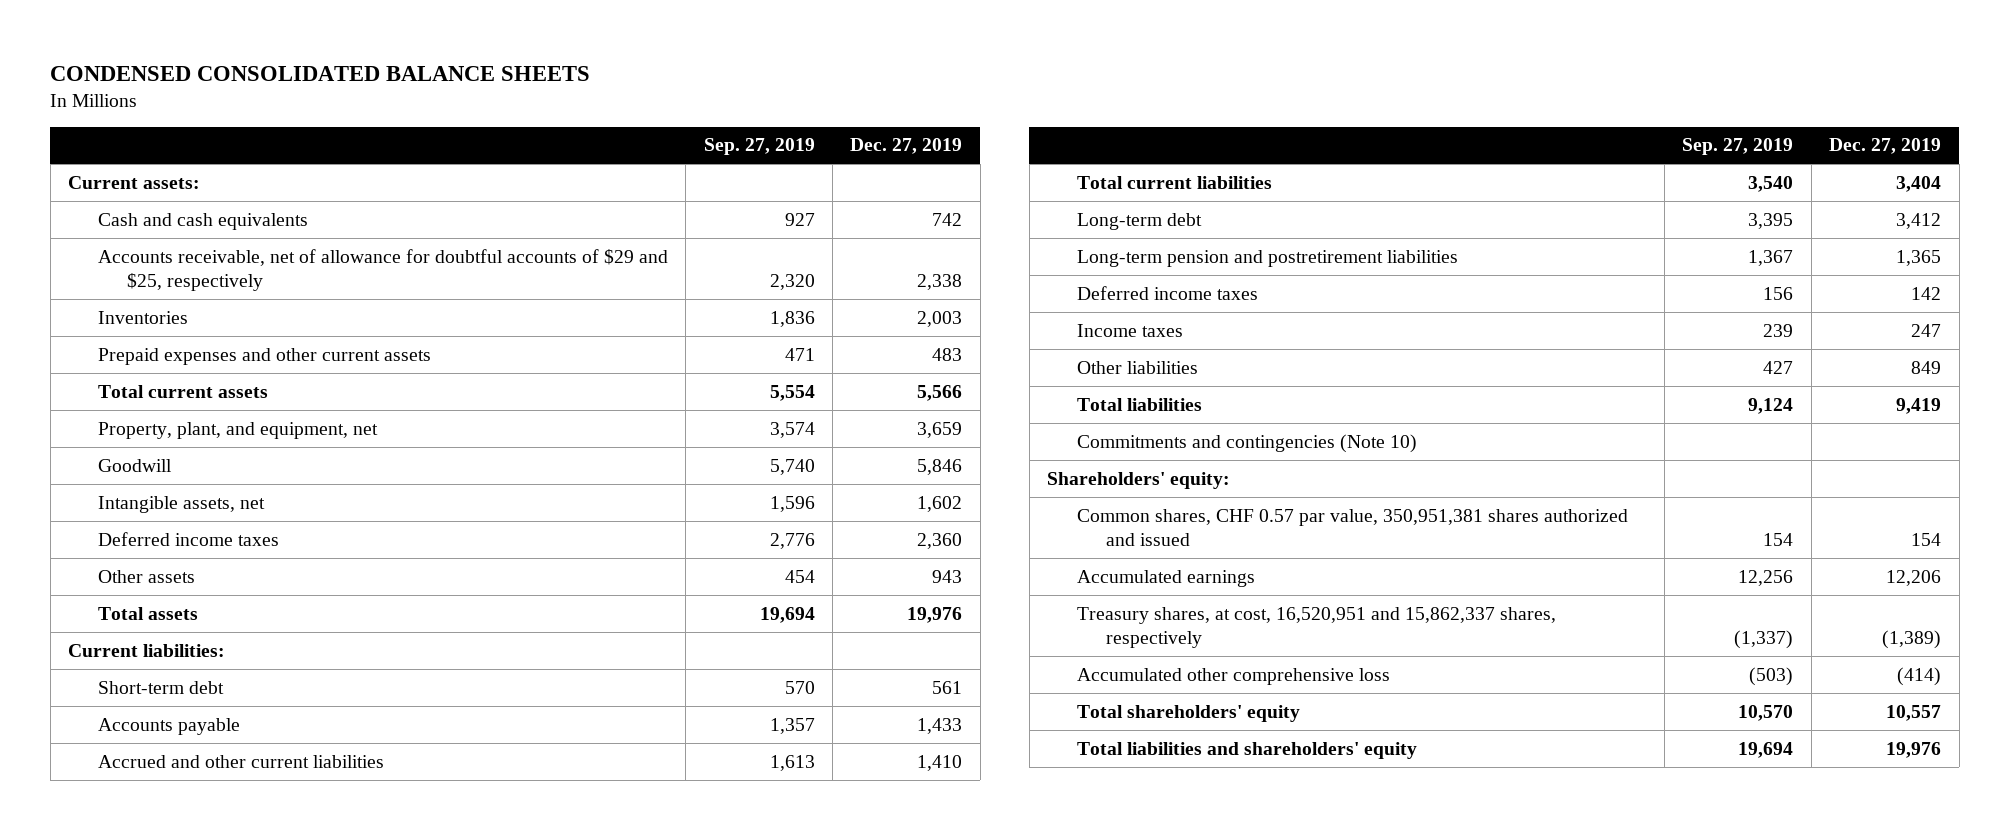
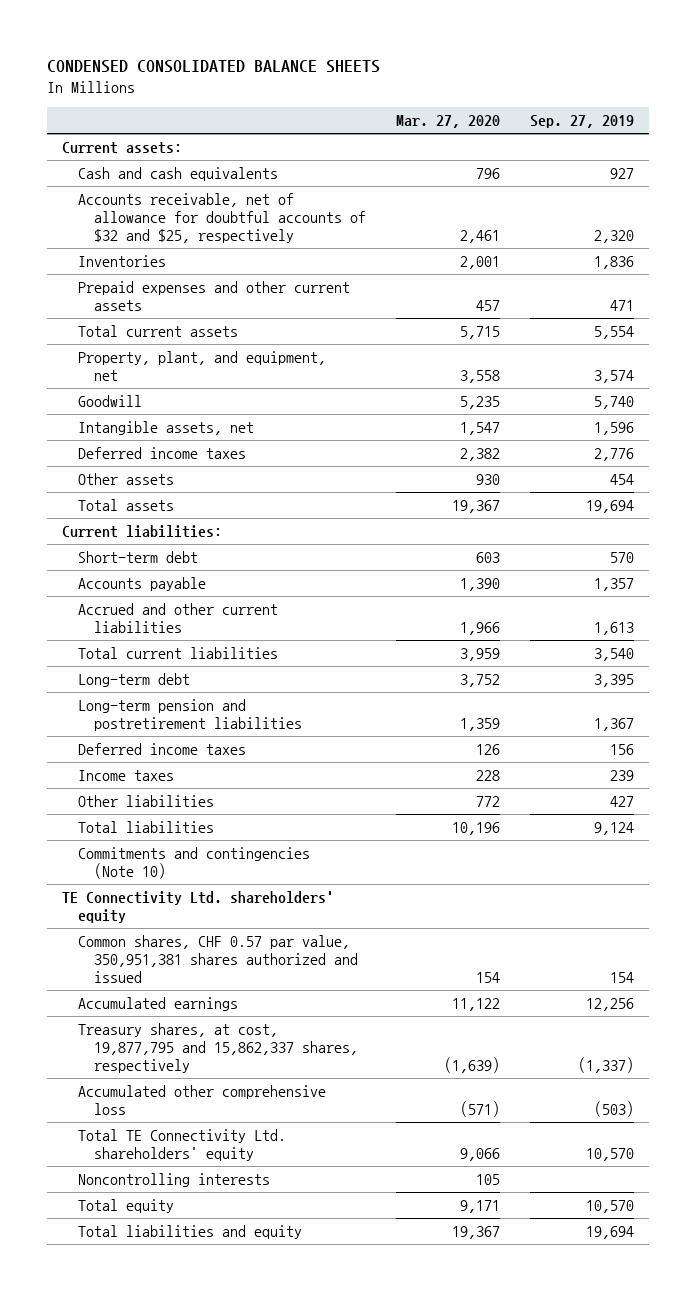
- | Sep. 27, 2019 | Dec. 27, 2019
+ | Mar. 27, 2020 | Sep. 27, 2019
- Accounts receivable, net of allowance for doubtful accounts of $29 and $25, respectively | 2,320 | 2,338
+ Accounts receivable, net of allowance for doubtful accounts of $32 and $25, respectively | 2,461 | 2,320
- Shareholders' equity:
+ TE Connectivity Ltd. shareholders' equity
- Treasury shares, at cost, 16,520,951 and 15,862,337 shares, respectively | (1,337) | (1,389)
+ Treasury shares, at cost, 19,877,795 and 15,862,337 shares, respectively | (1,639) | (1,337)
- Total shareholders' equity | 10,570 | 10,557
- Total liabilities and shareholders' equity | 19,694 | 19,976
+ Total TE Connectivity Ltd. shareholders' equity | 9,066 | 10,570
+ Noncontrolling interests | 105 |
+ Total equity | 9,171 | 10,570
+ Total liabilities and equity | 19,367 | 19,694

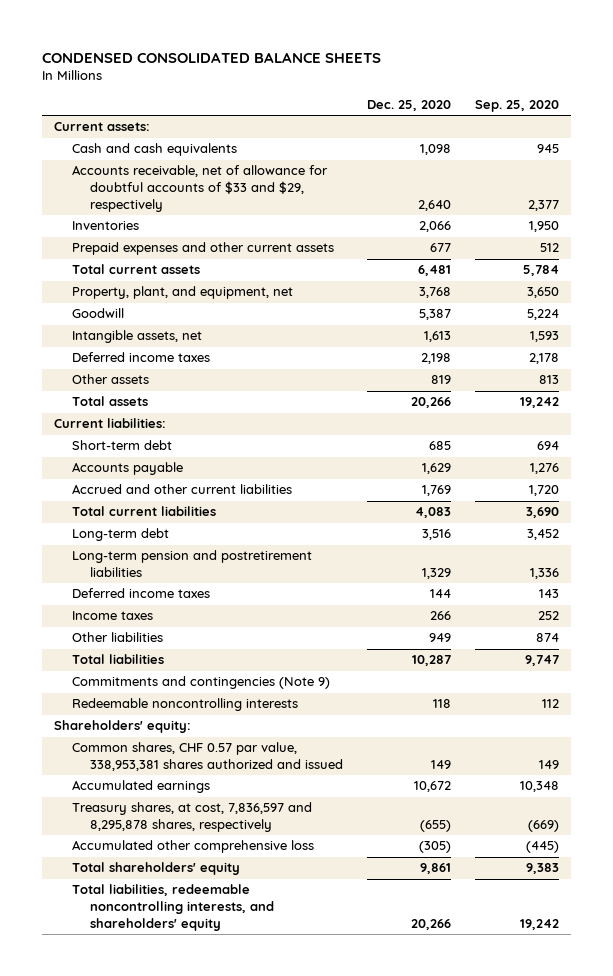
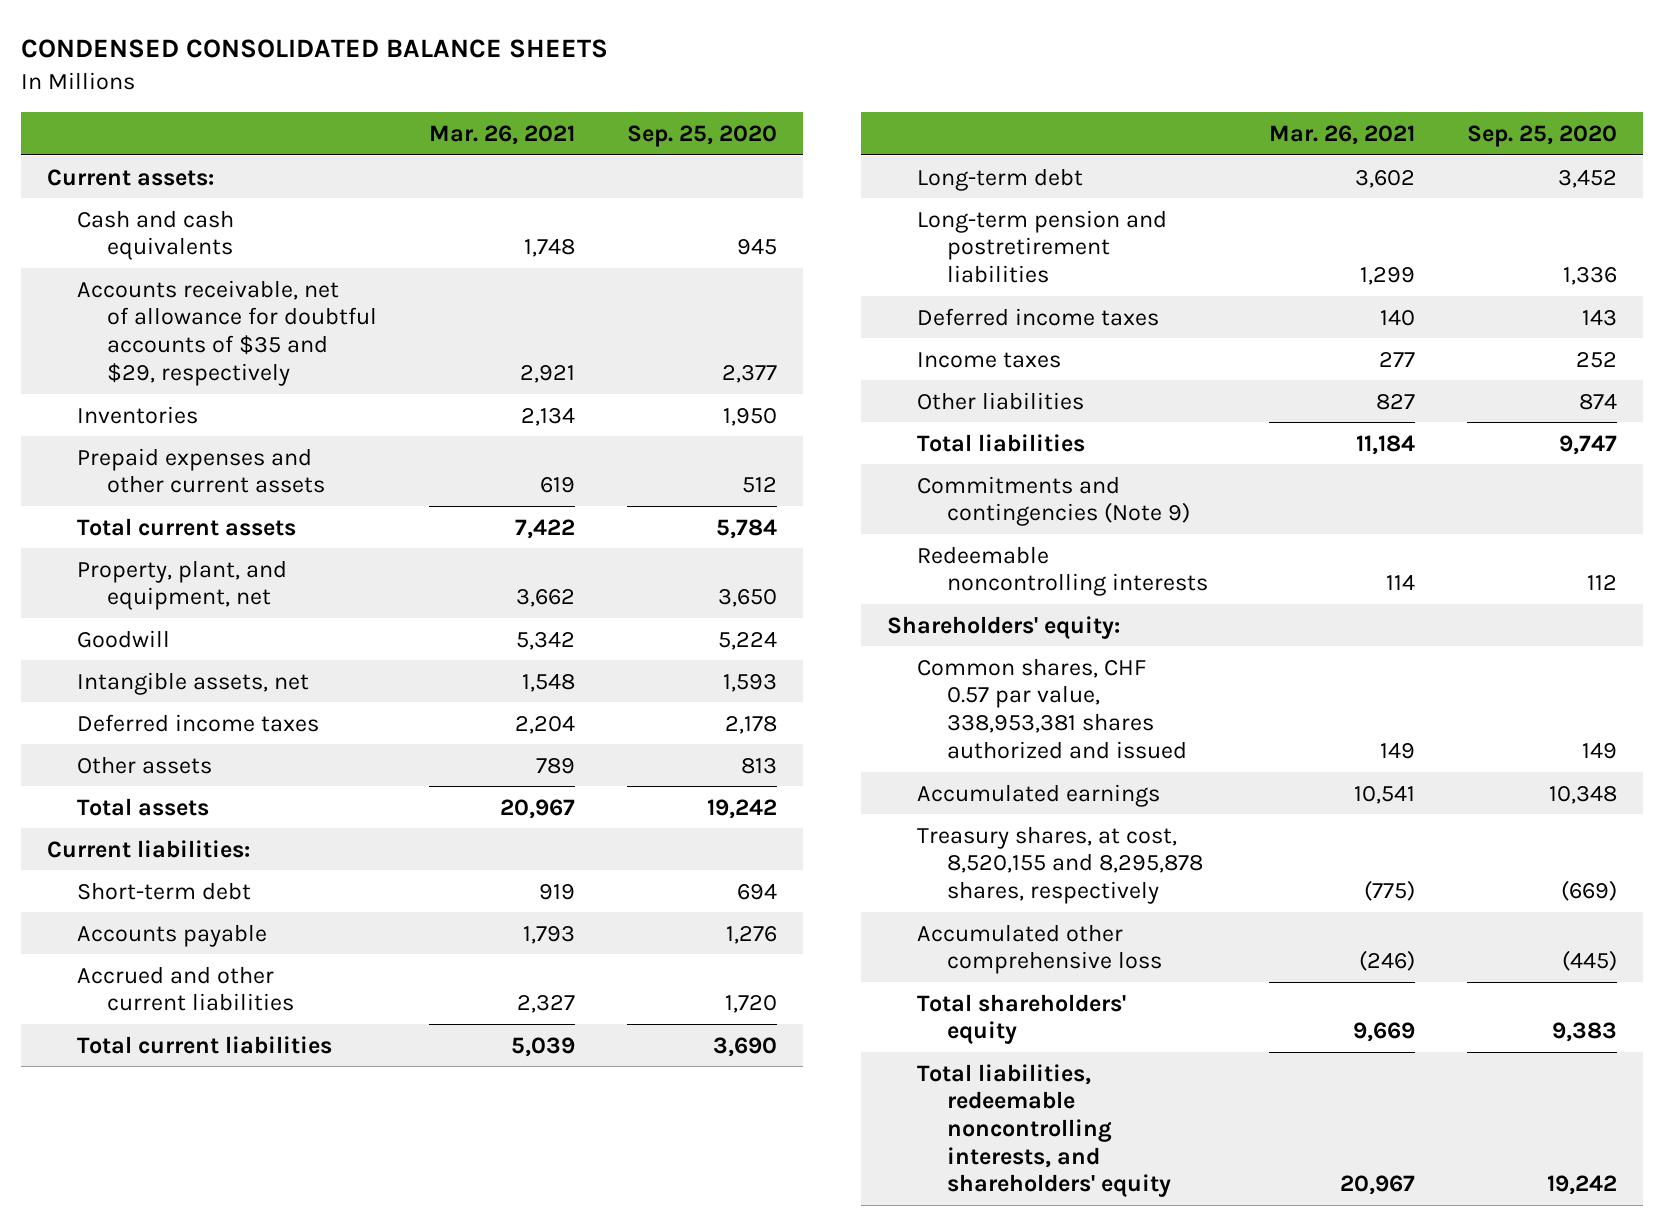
- | Dec. 25, 2020 | Sep. 25, 2020
+ | Mar. 26, 2021 | Sep. 25, 2020
- Accounts receivable, net of allowance for doubtful accounts of $33 and $29, respectively | 2,640 | 2,377
+ Accounts receivable, net of allowance for doubtful accounts of $35 and $29, respectively | 2,921 | 2,377
- Treasury shares, at cost, 7,836,597 and 8,295,878 shares, respectively | (655) | (669)
+ Treasury shares, at cost, 8,520,155 and 8,295,878 shares, respectively | (775) | (669)

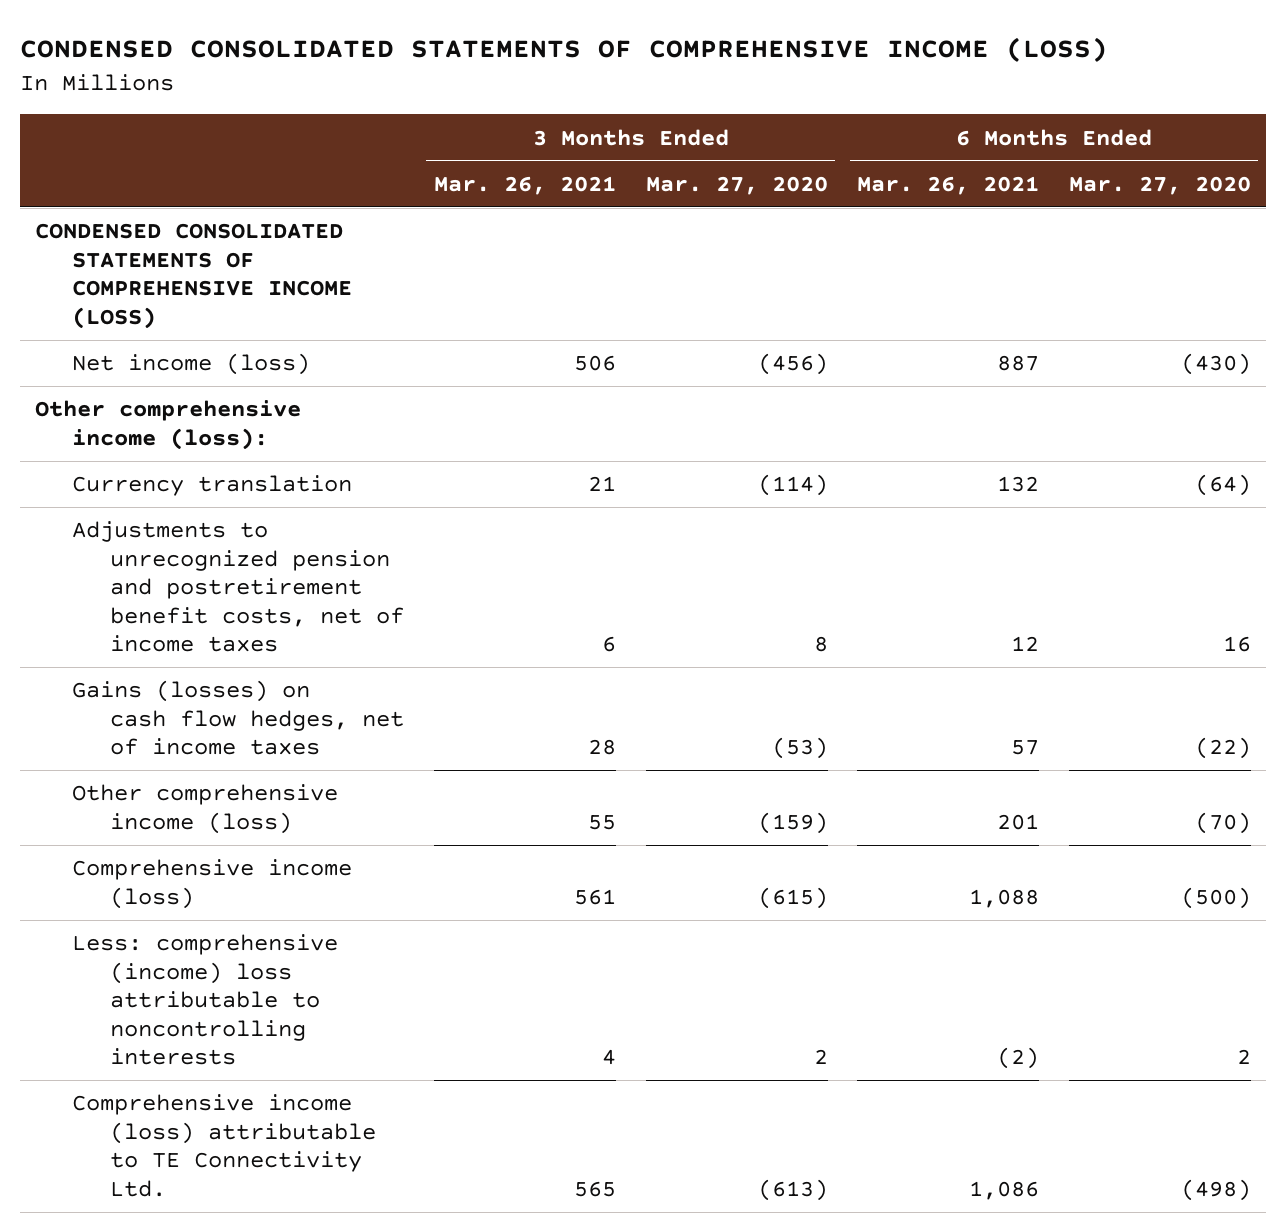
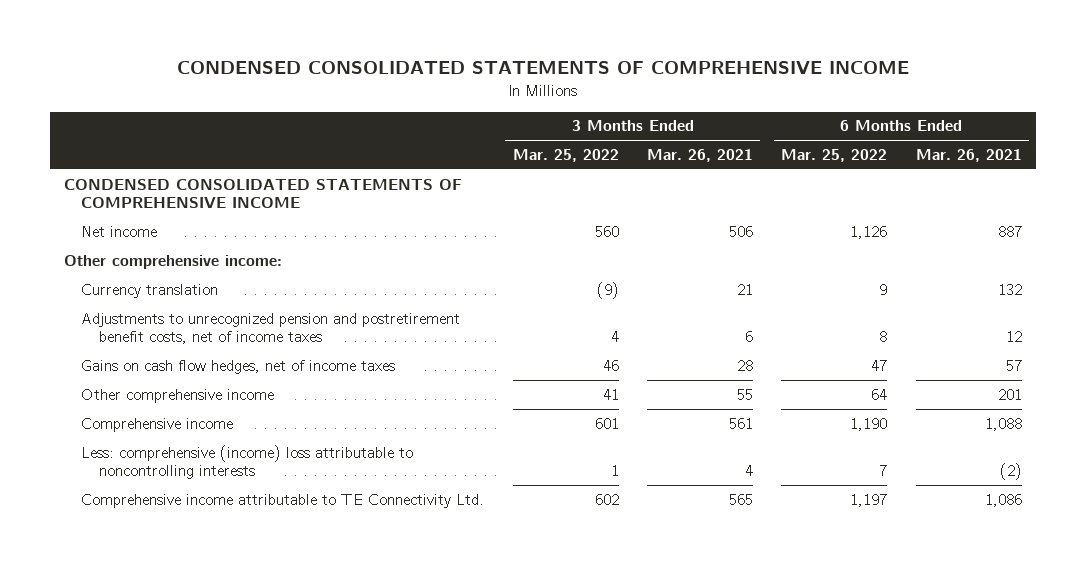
- CONDENSED CONSOLIDATED STATEMENTS OF COMPREHENSIVE INCOME (LOSS)
+ CONDENSED CONSOLIDATED STATEMENTS OF COMPREHENSIVE INCOME
- | 3 Months Ended Mar. 26, 2021 | 3 Months Ended Mar. 27, 2020 | 6 Months Ended Mar. 26, 2021 | 6 Months Ended Mar. 27, 2020
+ | 3 Months Ended Mar. 25, 2022 | 3 Months Ended Mar. 26, 2021 | 6 Months Ended Mar. 25, 2022 | 6 Months Ended Mar. 26, 2021
- CONDENSED CONSOLIDATED STATEMENTS OF COMPREHENSIVE INCOME (LOSS)
- Net income (loss) | 506 | (456) | 887 | (430)
- Other comprehensive income (loss):
+ CONDENSED CONSOLIDATED STATEMENTS OF COMPREHENSIVE INCOME
+ Net income | 560 | 506 | 1,126 | 887
+ Other comprehensive income:
- Gains (losses) on cash flow hedges, net of income taxes | 28 | (53) | 57 | (22)
- Other comprehensive income (loss) | 55 | (159) | 201 | (70)
- Comprehensive income (loss) | 561 | (615) | 1,088 | (500)
+ Gains on cash flow hedges, net of income taxes | 46 | 28 | 47 | 57
+ Other comprehensive income | 41 | 55 | 64 | 201
+ Comprehensive income | 601 | 561 | 1,190 | 1,088
- Comprehensive income (loss) attributable to TE Connectivity Ltd. | 565 | (613) | 1,086 | (498)
+ Comprehensive income attributable to TE Connectivity Ltd. | 602 | 565 | 1,197 | 1,086

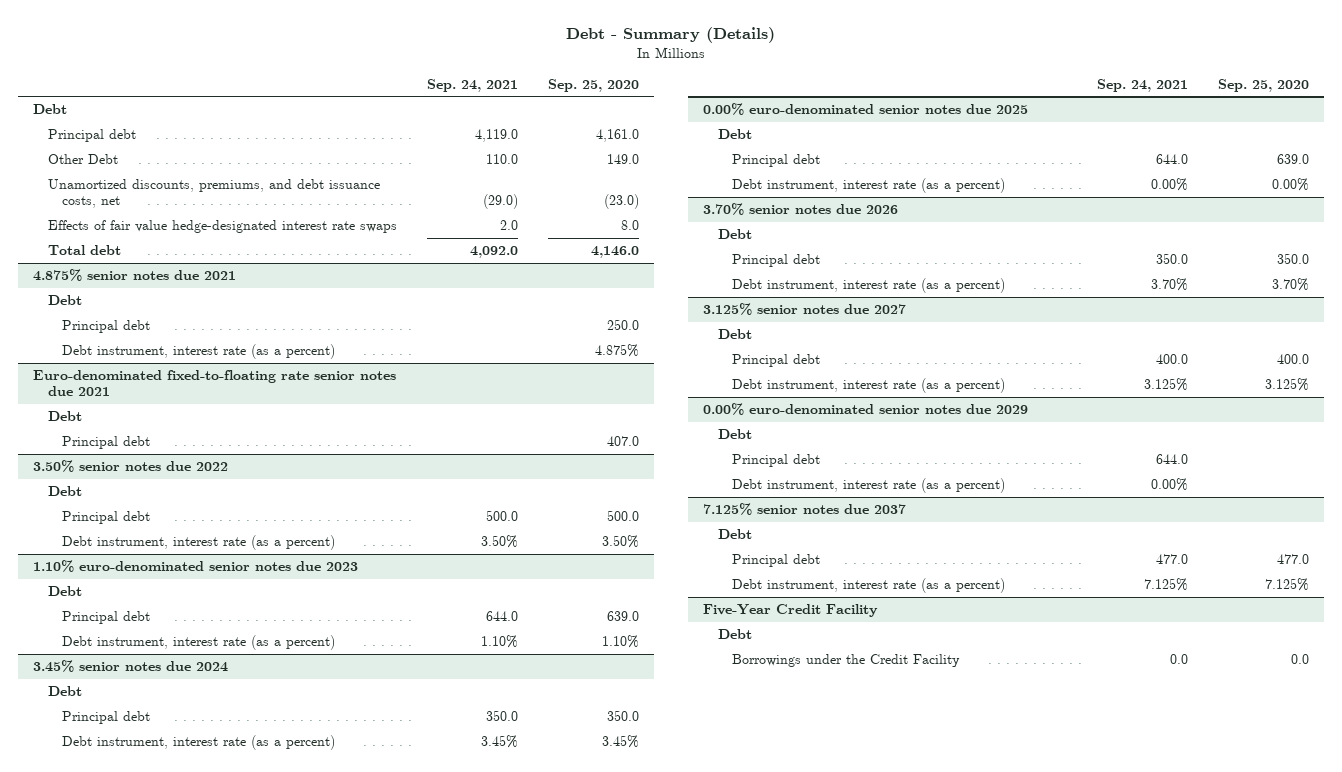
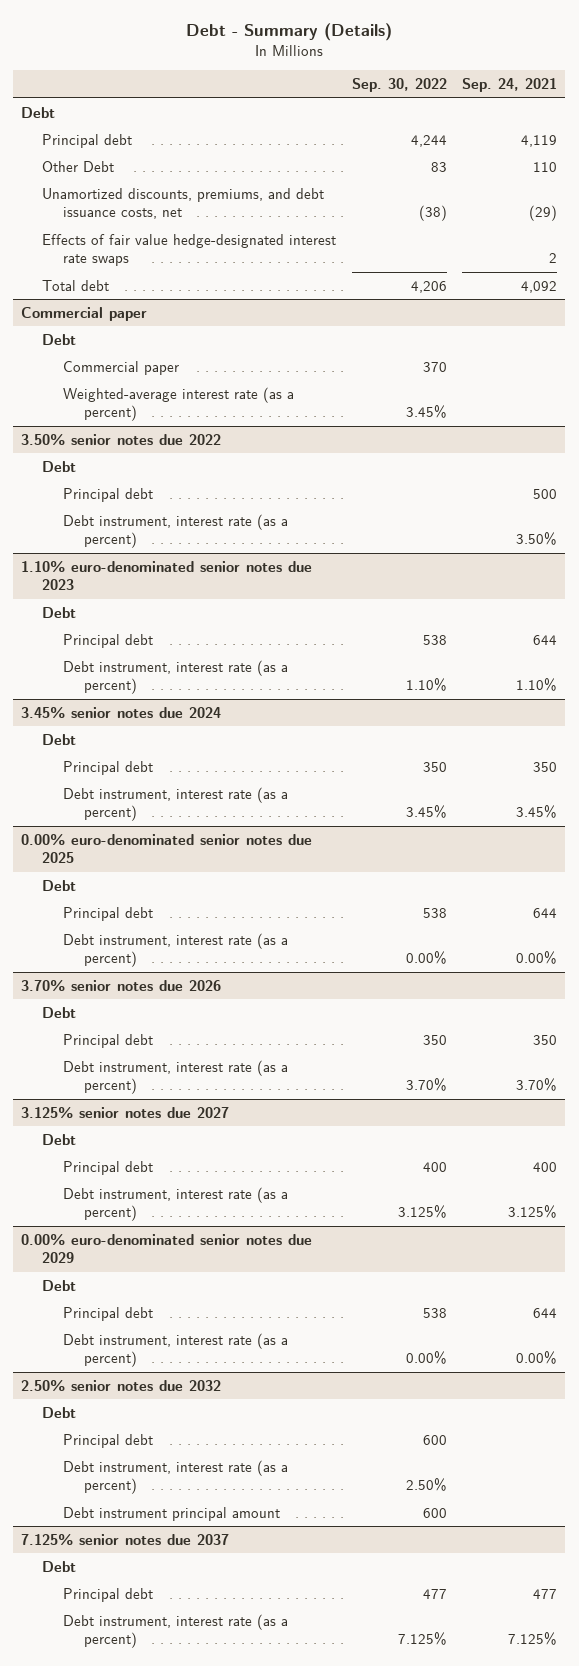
- | Sep. 24, 2021 | Sep. 25, 2020
+ | Sep. 30, 2022 | Sep. 24, 2021
- Principal debt | 4,119.0 | 4,161.0
- Other Debt | 110.0 | 149.0
- Unamortized discounts, premiums, and debt issuance costs, net | (29.0) | (23.0)
- Effects of fair value hedge-designated interest rate swaps | 2.0 | 8.0
- Total debt | 4,092.0 | 4,146.0
- 4.875% senior notes due 2021
- Debt
- Principal debt | | 250.0
- Debt instrument, interest rate (as a percent) | | 4.875%
- Euro-denominated fixed-to-floating rate senior notes due 2021
+ Principal debt | 4,244 | 4,119
+ Other Debt | 83 | 110
+ Unamortized discounts, premiums, and debt issuance costs, net | (38) | (29)
+ Effects of fair value hedge-designated interest rate swaps | | 2
+ Total debt | 4,206 | 4,092
+ Commercial paper
- Principal debt | | 407.0
+ Commercial paper | 370 |
+ Weighted-average interest rate (as a percent) | 3.45% |
@ 3.50% senior notes due 2022
- Principal debt | 500.0 | 500.0
+ Principal debt | | 500
@ 1.10% euro-denominated senior notes due 2023
- Principal debt | 644.0 | 639.0
+ Principal debt | 538 | 644
@ 3.45% senior notes due 2024
- Principal debt | 350.0 | 350.0
+ Principal debt | 350 | 350
@ 0.00% euro-denominated senior notes due 2025
- Principal debt | 644.0 | 639.0
+ Principal debt | 538 | 644
@ 3.70% senior notes due 2026
- Principal debt | 350.0 | 350.0
+ Principal debt | 350 | 350
@ 3.125% senior notes due 2027
- Principal debt | 400.0 | 400.0
+ Principal debt | 400 | 400
@ 0.00% euro-denominated senior notes due 2029
- Principal debt | 644.0 |
+ Principal debt | 538 | 644
+ 2.50% senior notes due 2032
+ Debt
+ Principal debt | 600 |
+ Debt instrument, interest rate (as a percent) | 2.50% |
+ Debt instrument principal amount | 600 |
@ 7.125% senior notes due 2037
- Principal debt | 477.0 | 477.0
+ Principal debt | 477 | 477
- Five-Year Credit Facility
- Debt
- Borrowings under the Credit Facility | 0.0 | 0.0

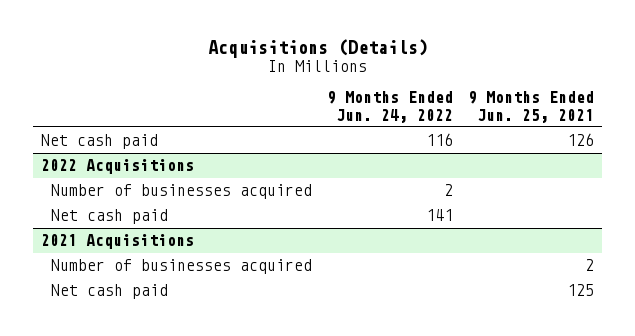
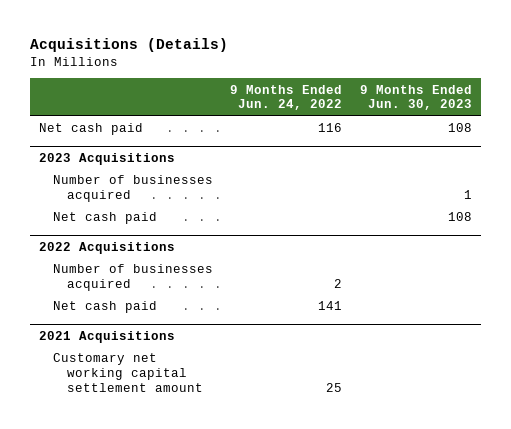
- | 9 Months Ended Jun. 24, 2022 | 9 Months Ended Jun. 25, 2021
+ | 9 Months Ended Jun. 24, 2022 | 9 Months Ended Jun. 30, 2023
+ 2023 Acquisitions
+ Number of businesses acquired | | 1
+ Net cash paid | | 108
@ 2021 Acquisitions
- Number of businesses acquired | | 2
- Net cash paid | | 125
+ Customary net working capital settlement amount | 25 |

